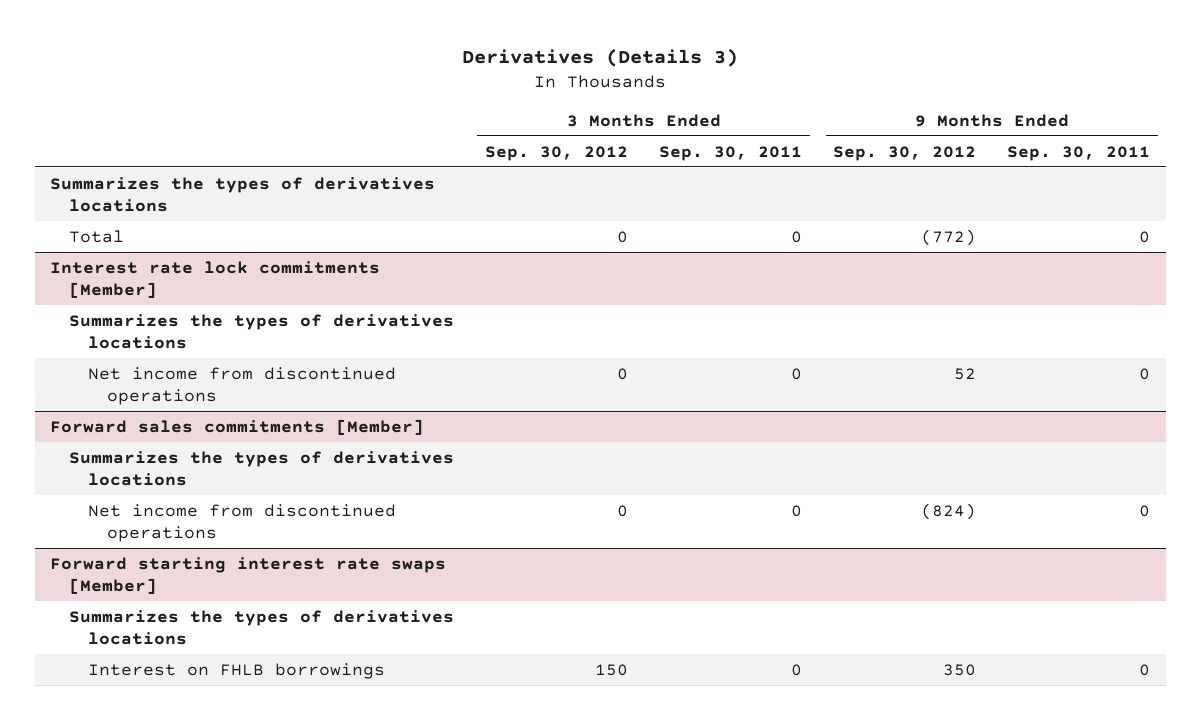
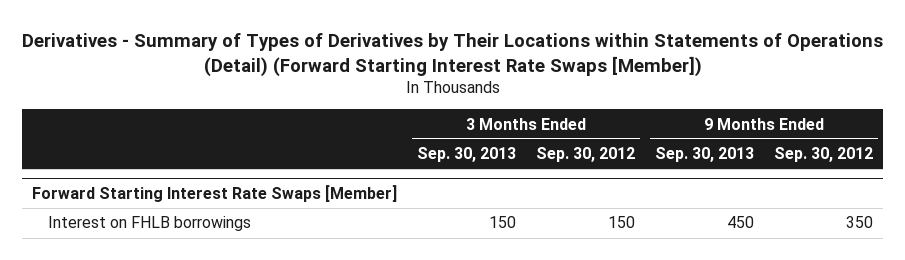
- Derivatives (Details 3)
+ Derivatives - Summary of Types of Derivatives by Their Locations within Statements of Operations (Detail) (Forward Starting Interest Rate Swaps [Member])
- | 3 Months Ended Sep. 30, 2012 | 3 Months Ended Sep. 30, 2011 | 9 Months Ended Sep. 30, 2012 | 9 Months Ended Sep. 30, 2011
+ | 3 Months Ended Sep. 30, 2013 | 3 Months Ended Sep. 30, 2012 | 9 Months Ended Sep. 30, 2013 | 9 Months Ended Sep. 30, 2012
- Summarizes the types of derivatives locations
- Total | 0 | 0 | (772) | 0
- Interest rate lock commitments [Member]
- Summarizes the types of derivatives locations
- Net income from discontinued operations | 0 | 0 | 52 | 0
- Forward sales commitments [Member]
- Summarizes the types of derivatives locations
- Net income from discontinued operations | 0 | 0 | (824) | 0
- Forward starting interest rate swaps [Member]
- Summarizes the types of derivatives locations
+ Forward Starting Interest Rate Swaps [Member]

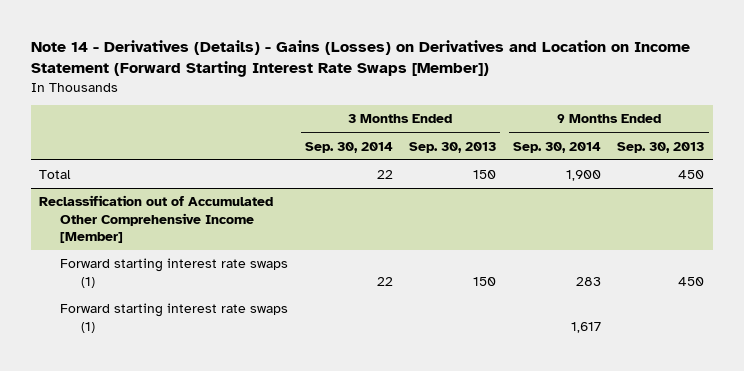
- Derivatives - Summary of Types of Derivatives by Their Locations within Statements of Operations (Detail) (Forward Starting Interest Rate Swaps [Member])
+ Note 14 - Derivatives (Details) - Gains (Losses) on Derivatives and Location on Income Statement (Forward Starting Interest Rate Swaps [Member])
- | 3 Months Ended Sep. 30, 2013 | 3 Months Ended Sep. 30, 2012 | 9 Months Ended Sep. 30, 2013 | 9 Months Ended Sep. 30, 2012
+ | 3 Months Ended Sep. 30, 2014 | 3 Months Ended Sep. 30, 2013 | 9 Months Ended Sep. 30, 2014 | 9 Months Ended Sep. 30, 2013
- Forward Starting Interest Rate Swaps [Member]
- Interest on FHLB borrowings | 150 | 150 | 450 | 350
+ Total | 22 | 150 | 1,900 | 450
+ Reclassification out of Accumulated Other Comprehensive Income [Member]
+ Forward starting interest rate swaps (1) | 22 | 150 | 283 | 450
+ Forward starting interest rate swaps (1) | | | 1,617 |

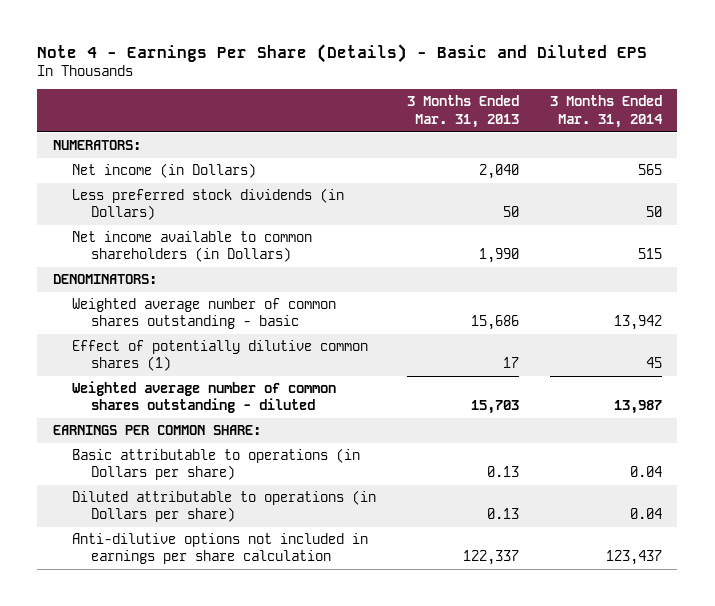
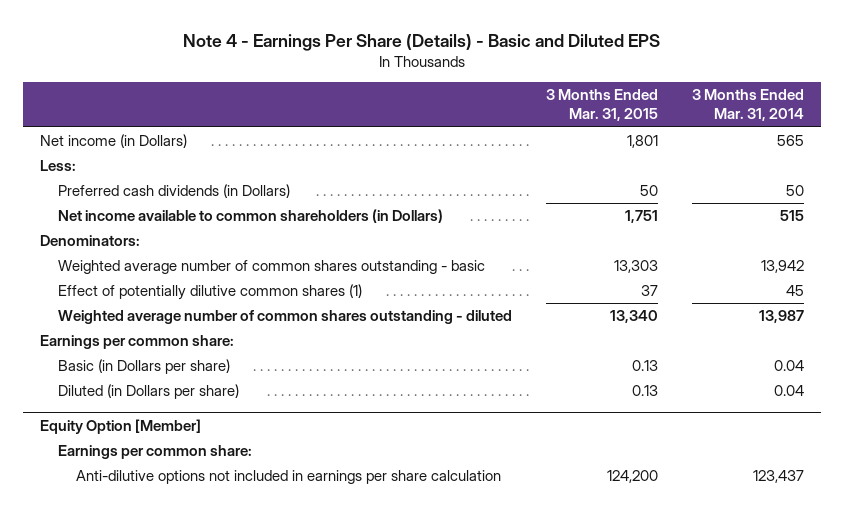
- | 3 Months Ended Mar. 31, 2013 | 3 Months Ended Mar. 31, 2014
+ | 3 Months Ended Mar. 31, 2015 | 3 Months Ended Mar. 31, 2014
- NUMERATORS:
- Less preferred stock dividends (in Dollars) | 50 | 50
+ Less:
+ Preferred cash dividends (in Dollars) | 50 | 50
- DENOMINATORS:
+ Denominators:
- EARNINGS PER COMMON SHARE:
- Basic attributable to operations (in Dollars per share) | 0.13 | 0.04
- Diluted attributable to operations (in Dollars per share) | 0.13 | 0.04
+ Earnings per common share:
+ Basic (in Dollars per share) | 0.13 | 0.04
+ Diluted (in Dollars per share) | 0.13 | 0.04
+ Equity Option [Member]
+ Earnings per common share:

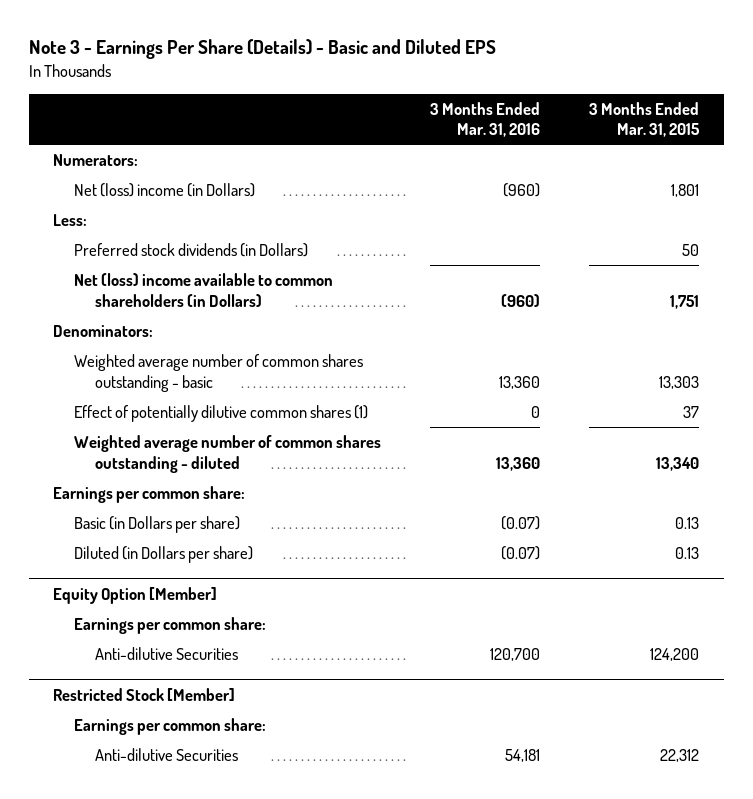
- Note 4 - Earnings Per Share (Details) - Basic and Diluted EPS
+ Note 3 - Earnings Per Share (Details) - Basic and Diluted EPS
- | 3 Months Ended Mar. 31, 2015 | 3 Months Ended Mar. 31, 2014
+ | 3 Months Ended Mar. 31, 2016 | 3 Months Ended Mar. 31, 2015
- Net income (in Dollars) | 1,801 | 565
+ Numerators:
+ Net (loss) income (in Dollars) | (960) | 1,801
- Preferred cash dividends (in Dollars) | 50 | 50
- Net income available to common shareholders (in Dollars) | 1,751 | 515
+ Preferred stock dividends (in Dollars) | | 50
+ Net (loss) income available to common shareholders (in Dollars) | (960) | 1,751
@ Equity Option [Member]
- Anti-dilutive options not included in earnings per share calculation | 124,200 | 123,437
+ Anti-dilutive Securities | 120,700 | 124,200
+ Restricted Stock [Member]
+ Earnings per common share:
+ Anti-dilutive Securities | 54,181 | 22,312

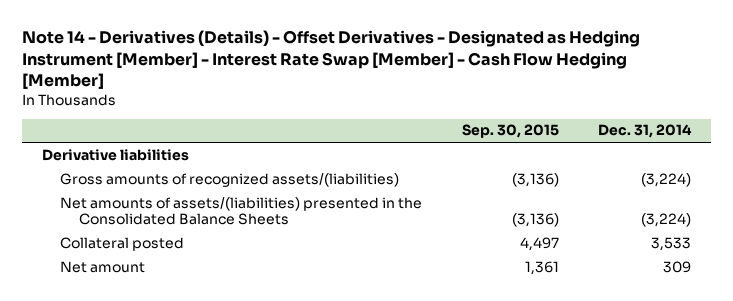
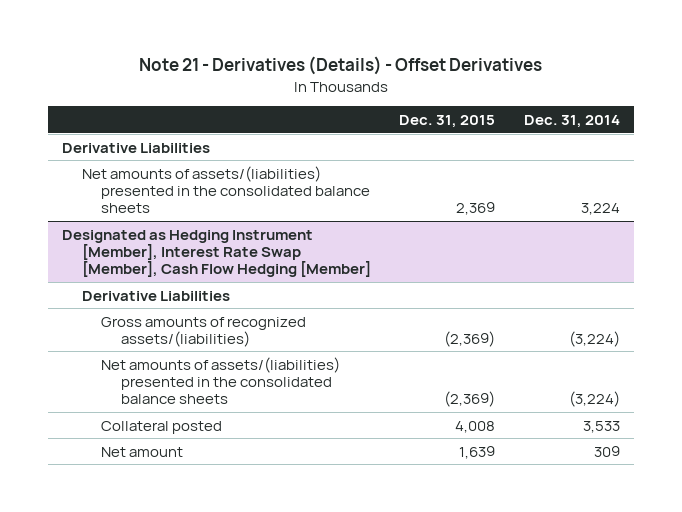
- Note 14 - Derivatives (Details) - Offset Derivatives - Designated as Hedging Instrument [Member] - Interest Rate Swap [Member] - Cash Flow Hedging [Member]
+ Note 21 - Derivatives (Details) - Offset Derivatives
- | Sep. 30, 2015 | Dec. 31, 2014
+ | Dec. 31, 2015 | Dec. 31, 2014
- Derivative liabilities
+ Derivative Liabilities
+ Net amounts of assets/(liabilities) presented in the consolidated balance sheets | 2,369 | 3,224
+ Designated as Hedging Instrument [Member], Interest Rate Swap [Member], Cash Flow Hedging [Member]
+ Derivative Liabilities
- Net amounts of assets/(liabilities) presented in the Consolidated Balance Sheets | (3,136) | (3,224)
+ Net amounts of assets/(liabilities) presented in the consolidated balance sheets | (2,369) | (3,224)

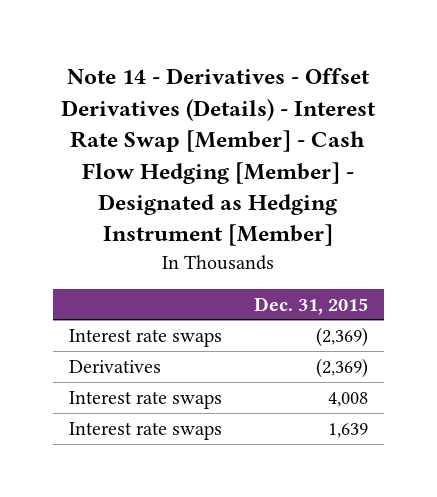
- Note 21 - Derivatives (Details) - Offset Derivatives
+ Note 14 - Derivatives - Offset Derivatives (Details) - Interest Rate Swap [Member] - Cash Flow Hedging [Member] - Designated as Hedging Instrument [Member]
- | Dec. 31, 2015 | Dec. 31, 2014
+ | Dec. 31, 2015
- Derivative Liabilities
- Net amounts of assets/(liabilities) presented in the consolidated balance sheets | 2,369 | 3,224
- Designated as Hedging Instrument [Member], Interest Rate Swap [Member], Cash Flow Hedging [Member]
- Derivative Liabilities
- Gross amounts of recognized assets/(liabilities) | (2,369) | (3,224)
- Net amounts of assets/(liabilities) presented in the consolidated balance sheets | (2,369) | (3,224)
- Collateral posted | 4,008 | 3,533
- Net amount | 1,639 | 309
+ Interest rate swaps | (2,369)
+ Derivatives | (2,369)
+ Interest rate swaps | 4,008
+ Interest rate swaps | 1,639

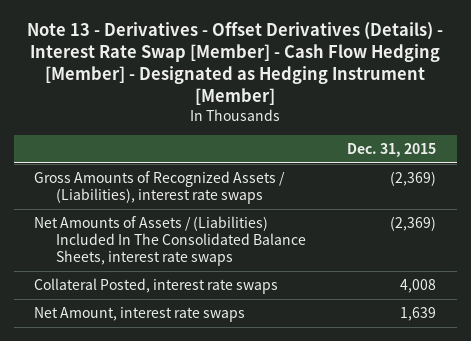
- Note 14 - Derivatives - Offset Derivatives (Details) - Interest Rate Swap [Member] - Cash Flow Hedging [Member] - Designated as Hedging Instrument [Member]
+ Note 13 - Derivatives - Offset Derivatives (Details) - Interest Rate Swap [Member] - Cash Flow Hedging [Member] - Designated as Hedging Instrument [Member]
- Interest rate swaps | (2,369)
- Derivatives | (2,369)
- Interest rate swaps | 4,008
- Interest rate swaps | 1,639
+ Gross Amounts of Recognized Assets / (Liabilities), interest rate swaps | (2,369)
+ Net Amounts of Assets / (Liabilities) Included In The Consolidated Balance Sheets, interest rate swaps | (2,369)
+ Collateral Posted, interest rate swaps | 4,008
+ Net Amount, interest rate swaps | 1,639

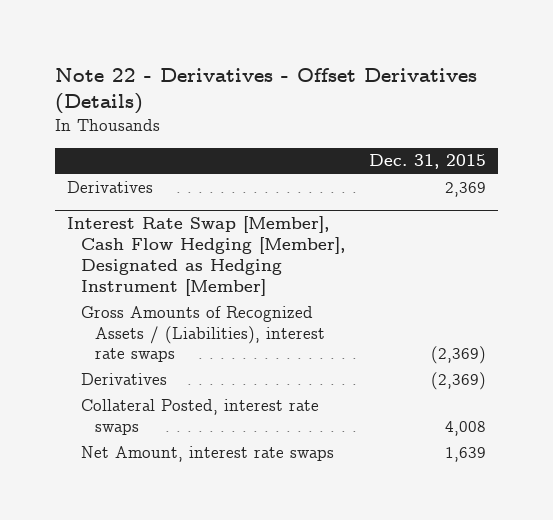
- Note 13 - Derivatives - Offset Derivatives (Details) - Interest Rate Swap [Member] - Cash Flow Hedging [Member] - Designated as Hedging Instrument [Member]
+ Note 22 - Derivatives - Offset Derivatives (Details)
+ Derivatives | 2,369
+ Interest Rate Swap [Member], Cash Flow Hedging [Member], Designated as Hedging Instrument [Member]
- Net Amounts of Assets / (Liabilities) Included In The Consolidated Balance Sheets, interest rate swaps | (2,369)
+ Derivatives | (2,369)

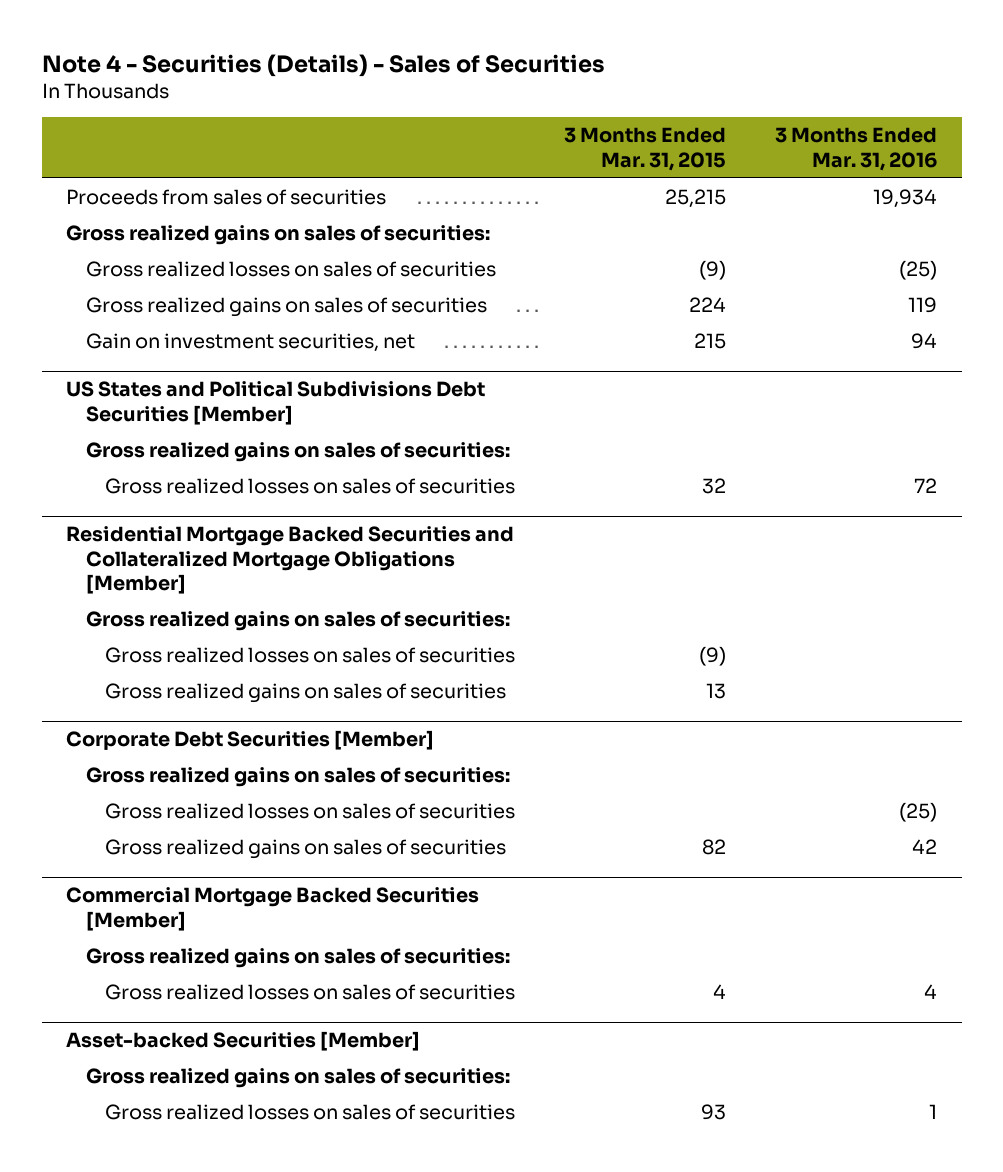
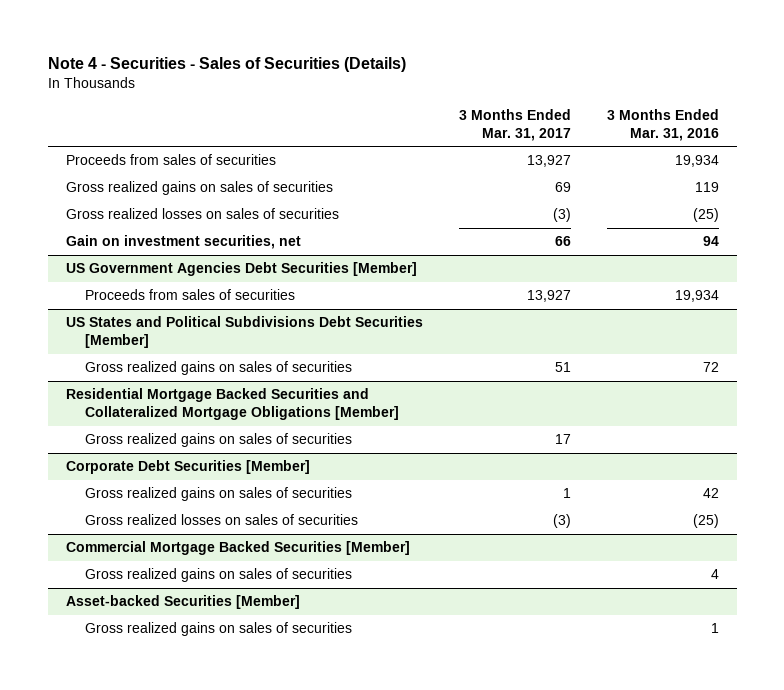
- Note 4 - Securities (Details) - Sales of Securities
+ Note 4 - Securities - Sales of Securities (Details)
- | 3 Months Ended Mar. 31, 2015 | 3 Months Ended Mar. 31, 2016
+ | 3 Months Ended Mar. 31, 2017 | 3 Months Ended Mar. 31, 2016
- Gross realized gains on sales of securities:
moved down: Gross realized losses on sales of securities | (3) | (25)
+ US Government Agencies Debt Securities [Member]
+ Proceeds from sales of securities | 13,927 | 19,934
@ US States and Political Subdivisions Debt Securities [Member]
- Gross realized gains on sales of securities:
- Gross realized losses on sales of securities | 32 | 72
+ Gross realized gains on sales of securities | 51 | 72
@ Residential Mortgage Backed Securities and Collateralized Mortgage Obligations [Member]
- Gross realized gains on sales of securities:
- Gross realized losses on sales of securities | (9) |
@ Corporate Debt Securities [Member]
- Gross realized gains on sales of securities:
moved down: Gross realized losses on sales of securities | (3) | (25)
@ Commercial Mortgage Backed Securities [Member]
- Gross realized gains on sales of securities:
- Gross realized losses on sales of securities | 4 | 4
+ Gross realized gains on sales of securities | | 4
@ Asset-backed Securities [Member]
- Gross realized gains on sales of securities:
- Gross realized losses on sales of securities | 93 | 1
+ Gross realized gains on sales of securities | | 1

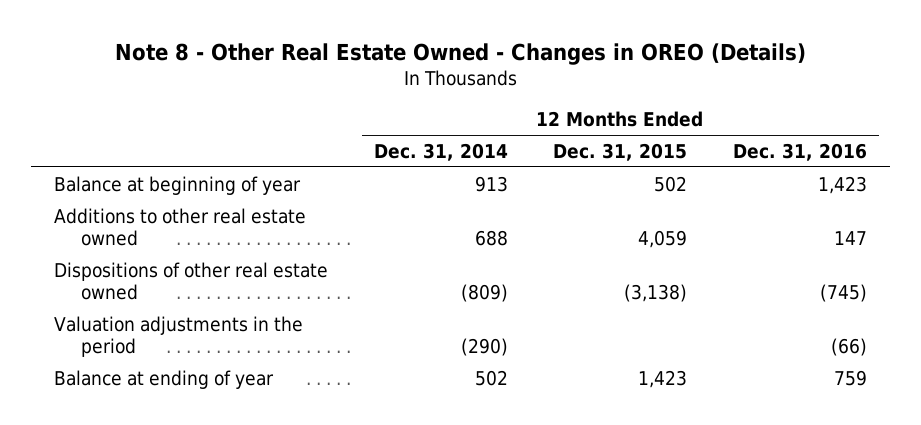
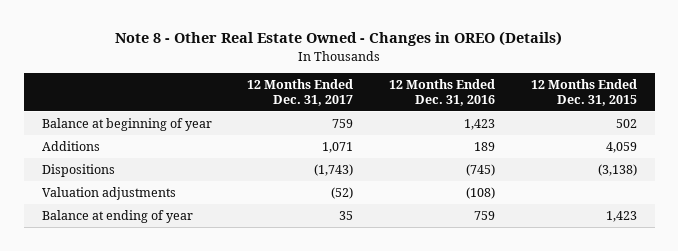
- | 12 Months Ended Dec. 31, 2014 | 12 Months Ended Dec. 31, 2015 | 12 Months Ended Dec. 31, 2016
+ | 12 Months Ended Dec. 31, 2017 | 12 Months Ended Dec. 31, 2016 | 12 Months Ended Dec. 31, 2015
- Additions to other real estate owned | 688 | 4,059 | 147
- Dispositions of other real estate owned | (809) | (3,138) | (745)
- Valuation adjustments in the period | (290) | | (66)
+ Additions | 1,071 | 189 | 4,059
+ Dispositions | (1,743) | (745) | (3,138)
+ Valuation adjustments | (52) | (108) |

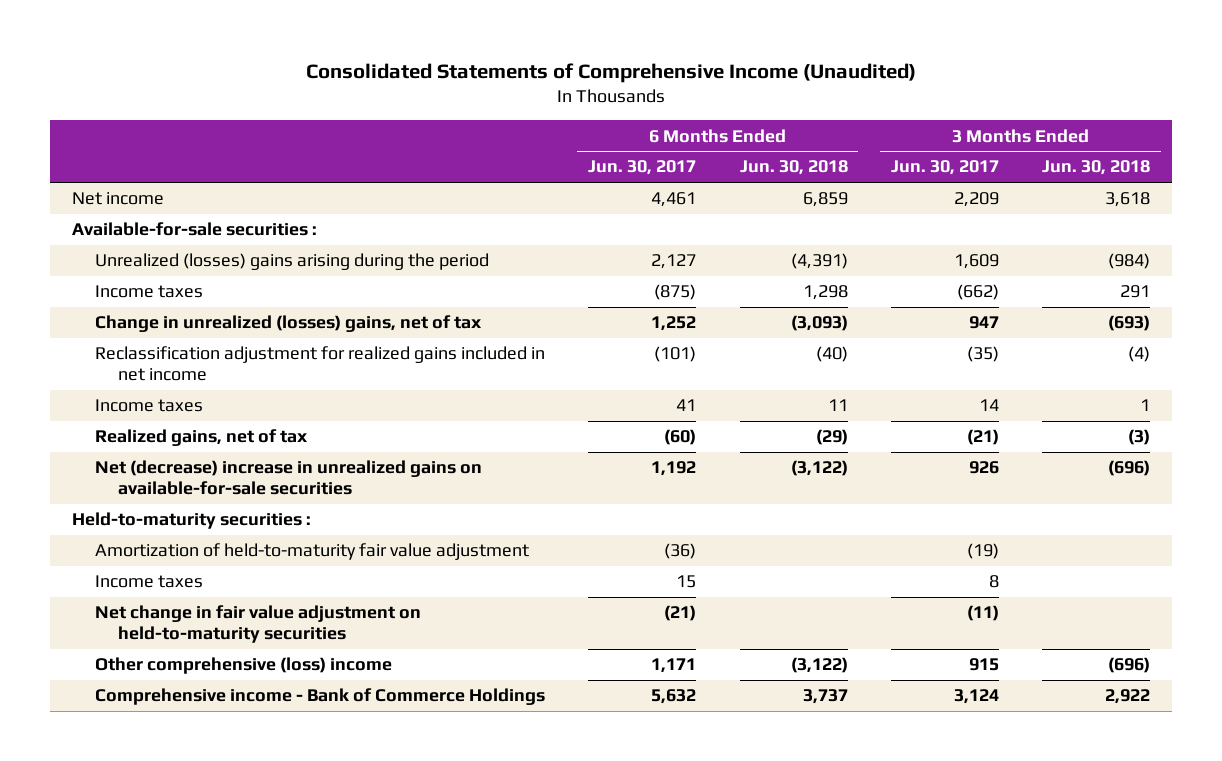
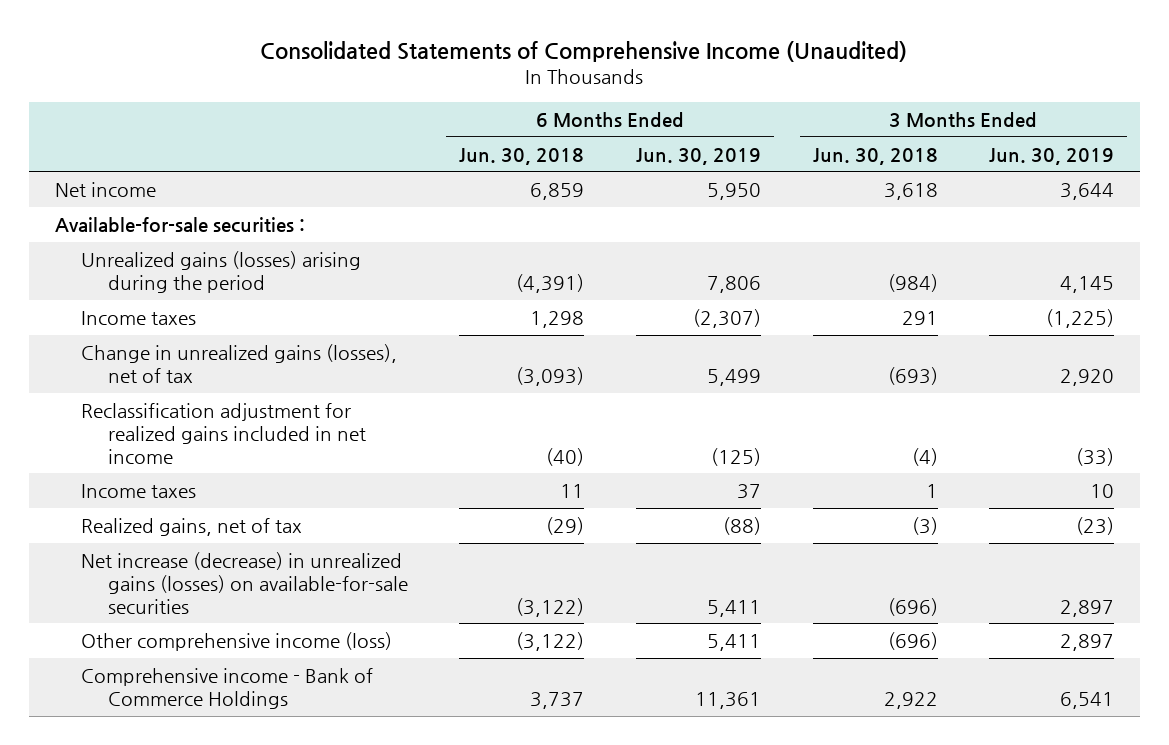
- | 6 Months Ended Jun. 30, 2017 | 6 Months Ended Jun. 30, 2018 | 3 Months Ended Jun. 30, 2017 | 3 Months Ended Jun. 30, 2018
+ | 6 Months Ended Jun. 30, 2018 | 6 Months Ended Jun. 30, 2019 | 3 Months Ended Jun. 30, 2018 | 3 Months Ended Jun. 30, 2019
- Unrealized (losses) gains arising during the period | 2,127 | (4,391) | 1,609 | (984)
+ Unrealized gains (losses) arising during the period | (4,391) | 7,806 | (984) | 4,145
- Change in unrealized (losses) gains, net of tax | 1,252 | (3,093) | 947 | (693)
+ Change in unrealized gains (losses), net of tax | (3,093) | 5,499 | (693) | 2,920
- Net (decrease) increase in unrealized gains on available-for-sale securities | 1,192 | (3,122) | 926 | (696)
- Held-to-maturity securities :
- Amortization of held-to-maturity fair value adjustment | (36) | | (19) |
- Income taxes | 15 | | 8 |
- Net change in fair value adjustment on held-to-maturity securities | (21) | | (11) |
- Other comprehensive (loss) income | 1,171 | (3,122) | 915 | (696)
+ Net increase (decrease) in unrealized gains (losses) on available-for-sale securities | (3,122) | 5,411 | (696) | 2,897
+ Other comprehensive income (loss) | (3,122) | 5,411 | (696) | 2,897

